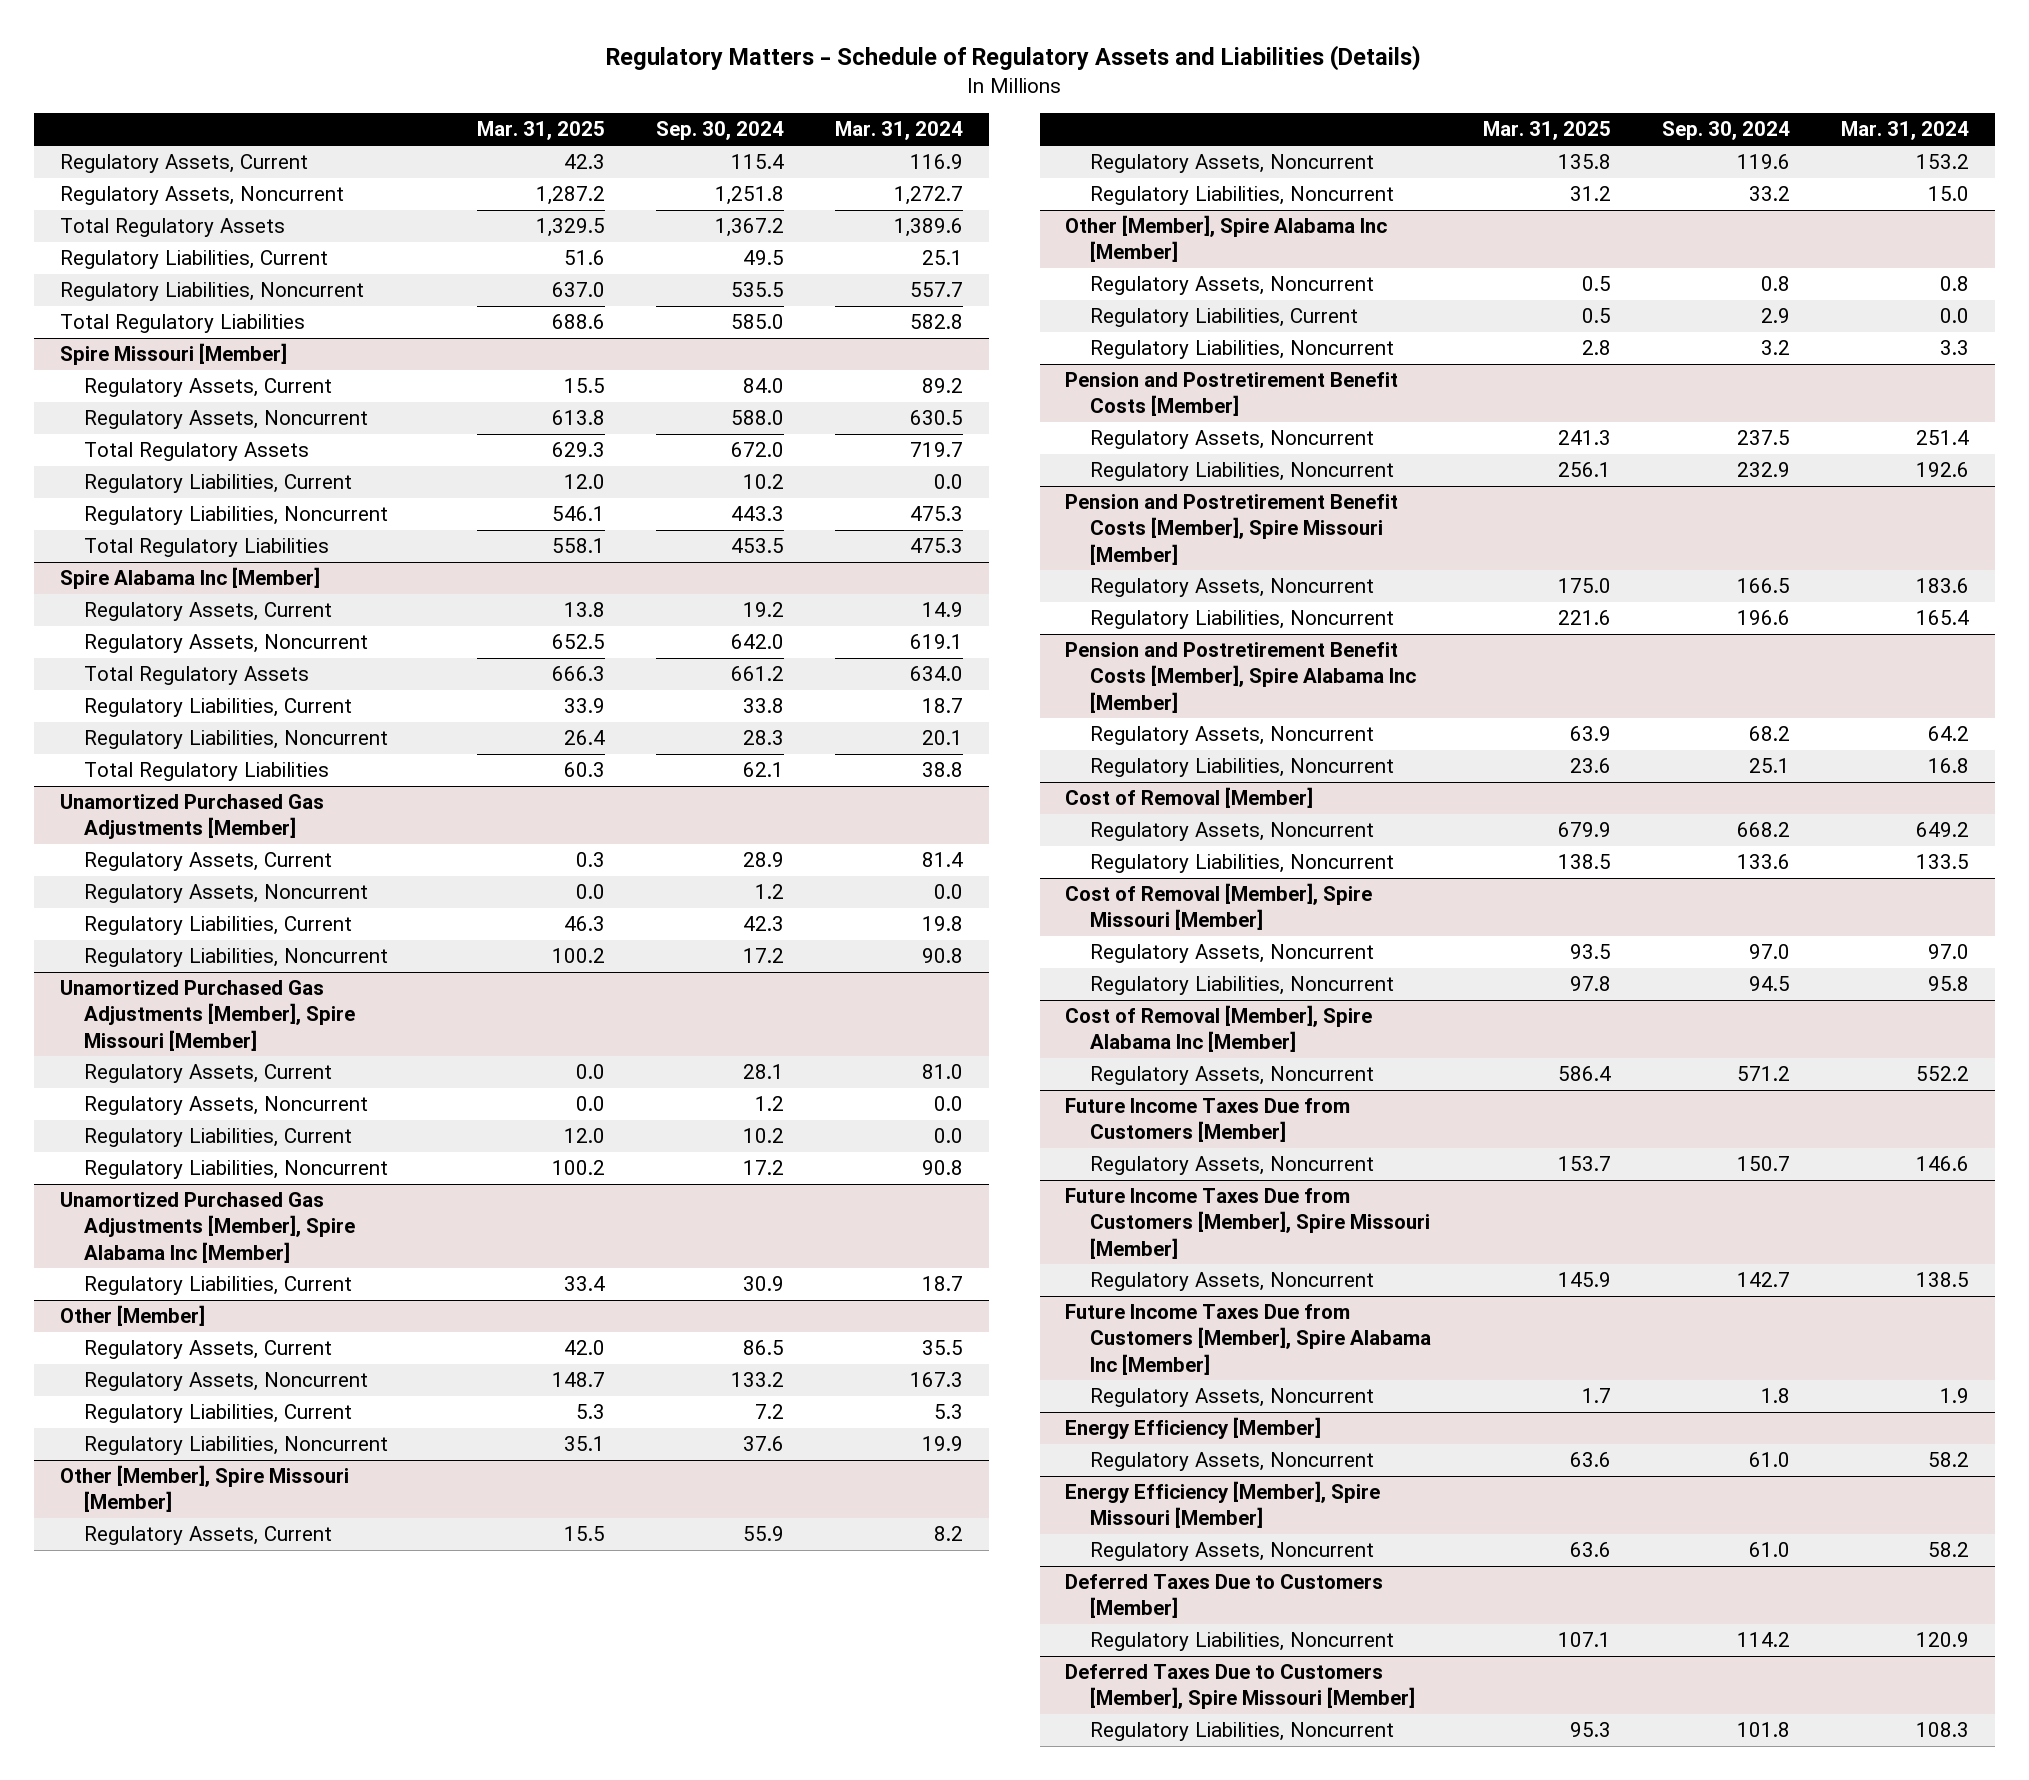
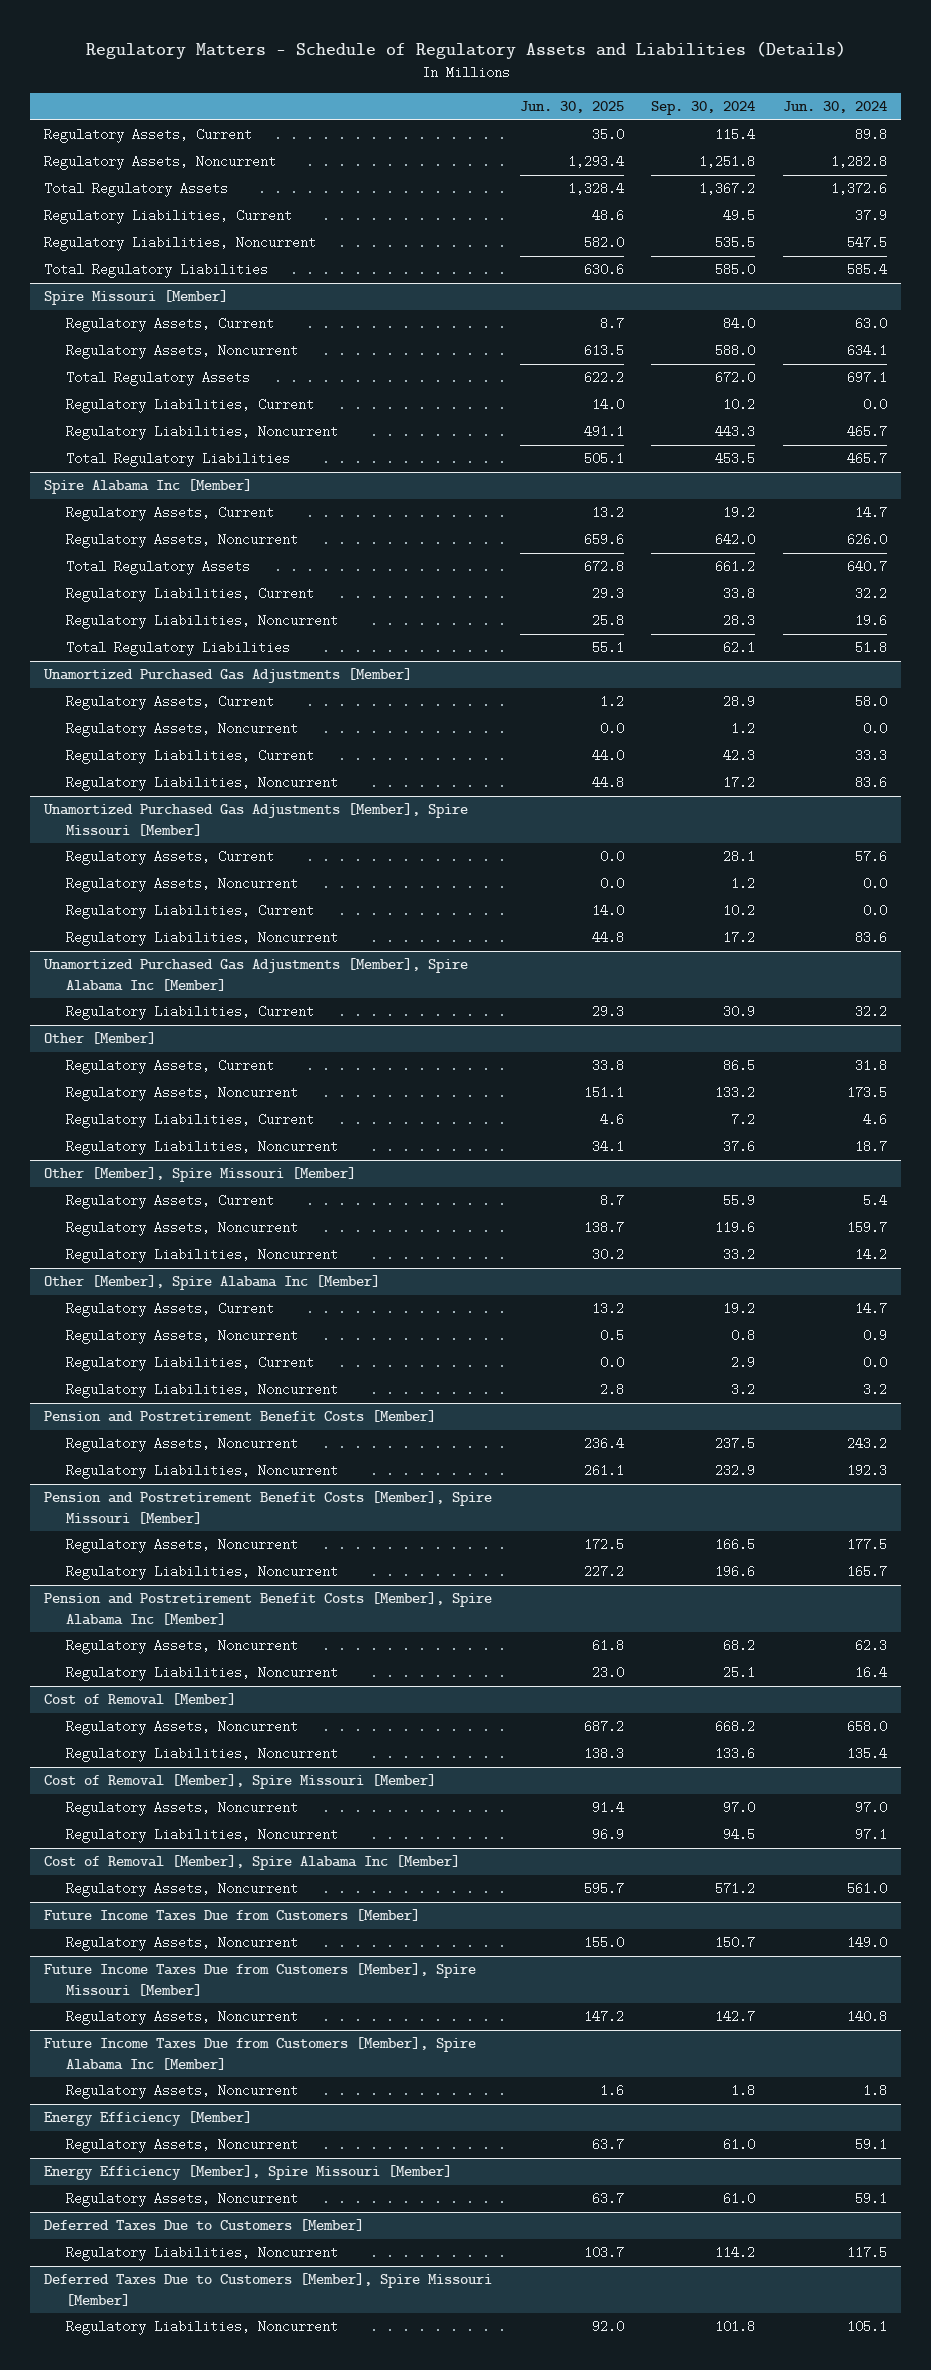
- | Mar. 31, 2025 | Sep. 30, 2024 | Mar. 31, 2024
+ | Jun. 30, 2025 | Sep. 30, 2024 | Jun. 30, 2024
@ Other [Member], Spire Alabama Inc [Member]
+ Regulatory Assets, Current | 13.2 | 19.2 | 14.7

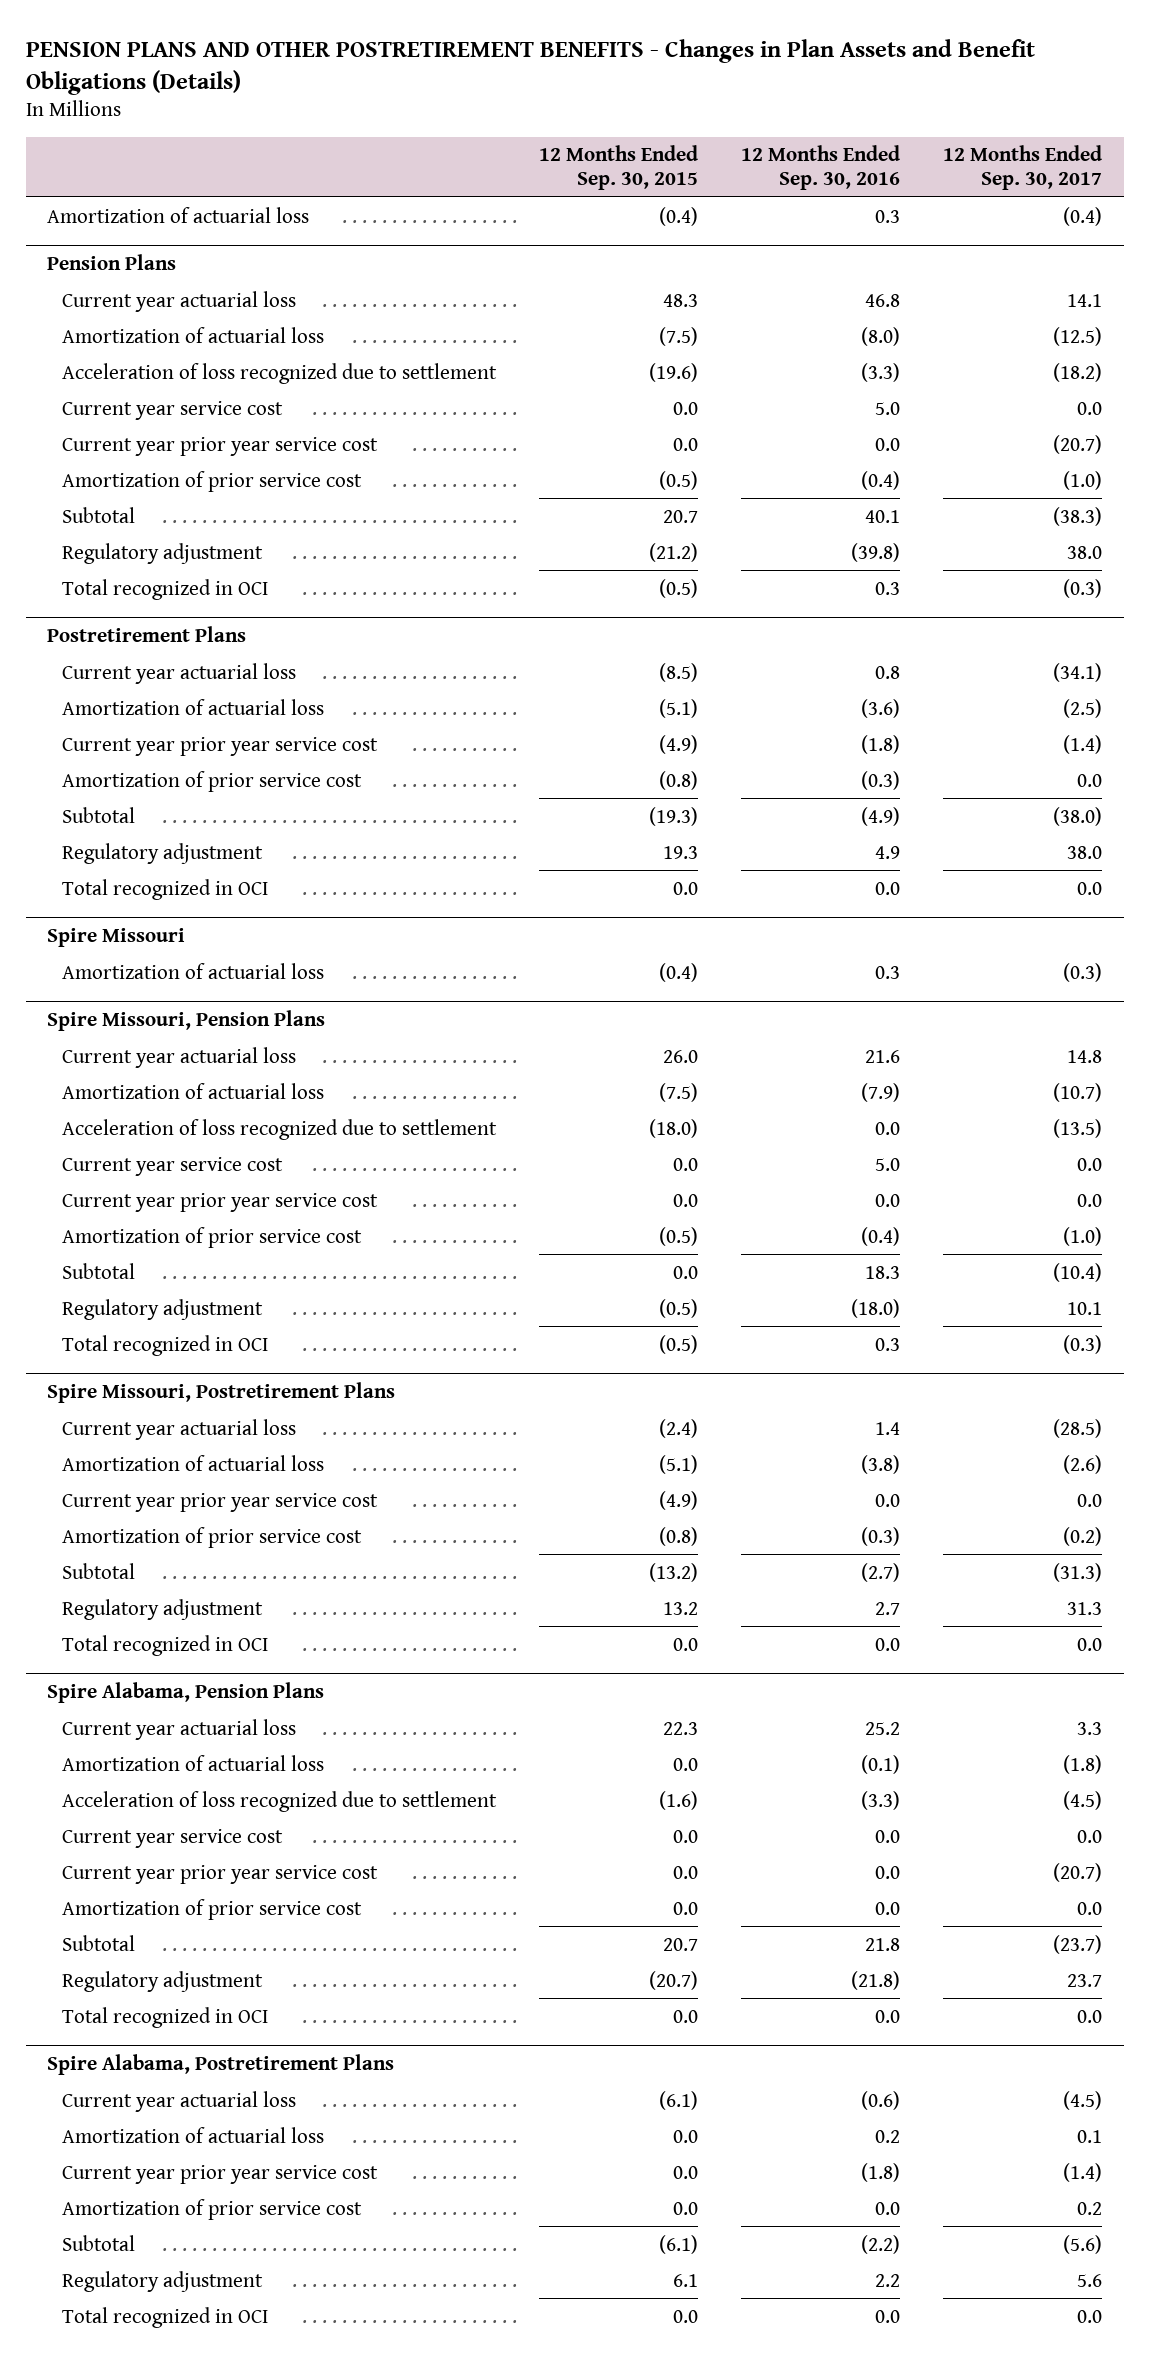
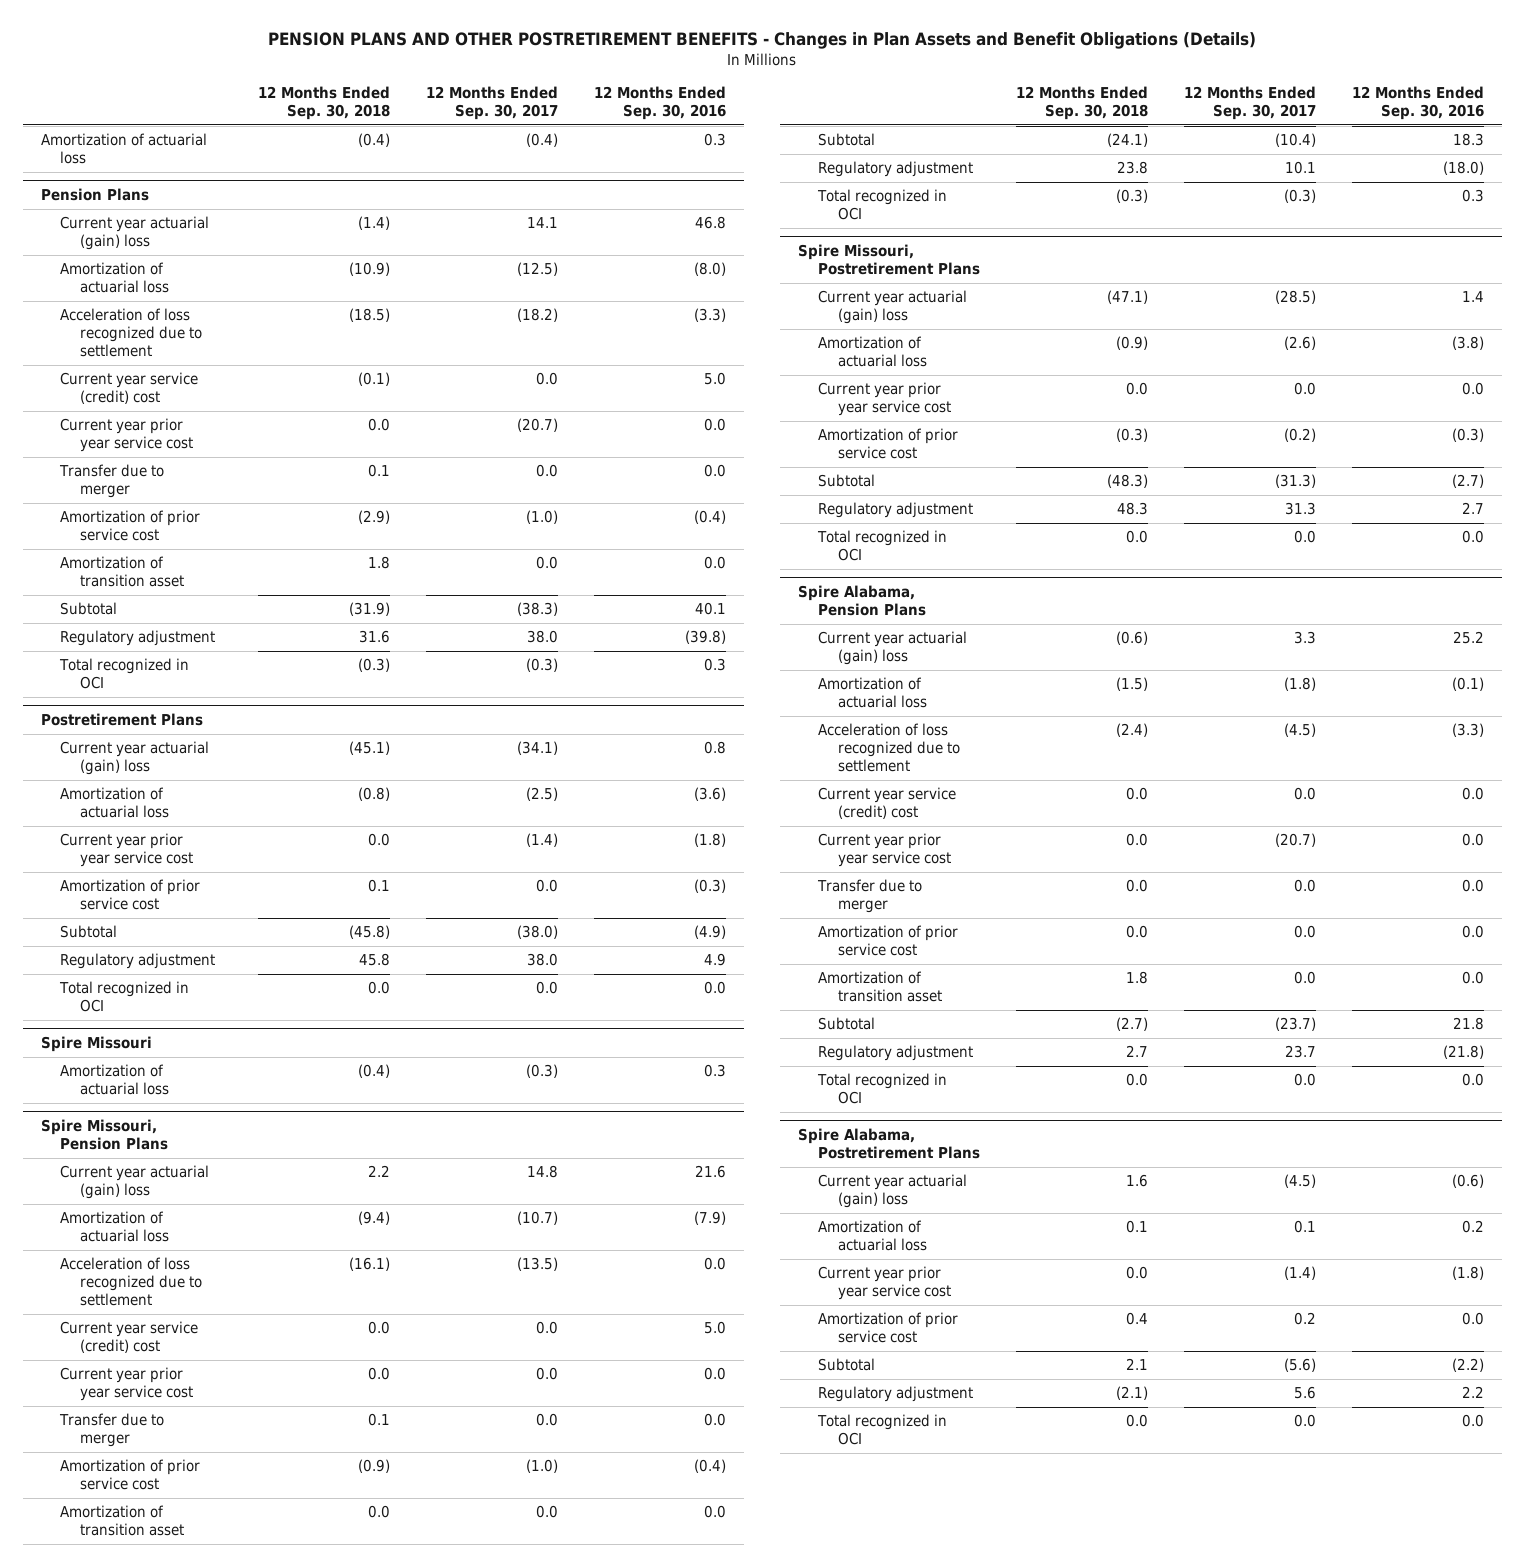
- | 12 Months Ended Sep. 30, 2015 | 12 Months Ended Sep. 30, 2016 | 12 Months Ended Sep. 30, 2017
+ | 12 Months Ended Sep. 30, 2018 | 12 Months Ended Sep. 30, 2017 | 12 Months Ended Sep. 30, 2016
@ Pension Plans
- Current year actuarial loss | 48.3 | 46.8 | 14.1
+ Current year actuarial (gain) loss | (1.4) | 14.1 | 46.8
- Current year service cost | 0.0 | 5.0 | 0.0
+ Current year service (credit) cost | (0.1) | 0.0 | 5.0
+ Transfer due to merger | 0.1 | 0.0 | 0.0
+ Amortization of transition asset | 1.8 | 0.0 | 0.0
@ Postretirement Plans
- Current year actuarial loss | (8.5) | 0.8 | (34.1)
+ Current year actuarial (gain) loss | (45.1) | (34.1) | 0.8
@ Spire Missouri, Pension Plans
- Current year actuarial loss | 26.0 | 21.6 | 14.8
+ Current year actuarial (gain) loss | 2.2 | 14.8 | 21.6
- Current year service cost | 0.0 | 5.0 | 0.0
+ Current year service (credit) cost | 0.0 | 0.0 | 5.0
+ Transfer due to merger | 0.1 | 0.0 | 0.0
+ Amortization of transition asset | 0.0 | 0.0 | 0.0
@ Spire Missouri, Postretirement Plans
- Current year actuarial loss | (2.4) | 1.4 | (28.5)
+ Current year actuarial (gain) loss | (47.1) | (28.5) | 1.4
@ Spire Alabama, Pension Plans
- Current year actuarial loss | 22.3 | 25.2 | 3.3
+ Current year actuarial (gain) loss | (0.6) | 3.3 | 25.2
- Current year service cost | 0.0 | 0.0 | 0.0
+ Current year service (credit) cost | 0.0 | 0.0 | 0.0
+ Transfer due to merger | 0.0 | 0.0 | 0.0
+ Amortization of transition asset | 1.8 | 0.0 | 0.0
@ Spire Alabama, Postretirement Plans
- Current year actuarial loss | (6.1) | (0.6) | (4.5)
+ Current year actuarial (gain) loss | 1.6 | (4.5) | (0.6)

